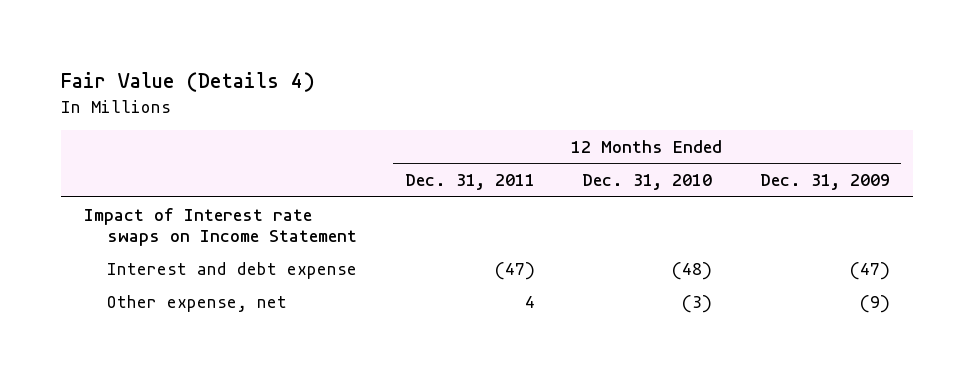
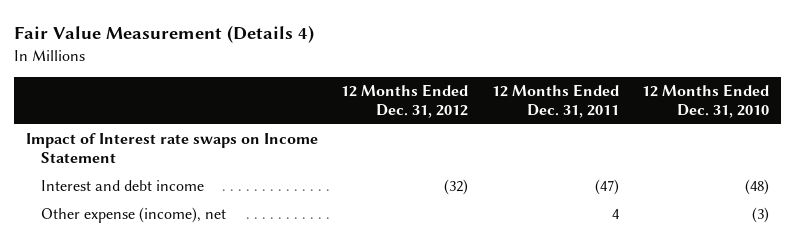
- Fair Value (Details 4)
+ Fair Value Measurement (Details 4)
- | 12 Months Ended Dec. 31, 2011 | 12 Months Ended Dec. 31, 2010 | 12 Months Ended Dec. 31, 2009
+ | 12 Months Ended Dec. 31, 2012 | 12 Months Ended Dec. 31, 2011 | 12 Months Ended Dec. 31, 2010
- Interest and debt expense | (47) | (48) | (47)
- Other expense, net | 4 | (3) | (9)
+ Interest and debt income | (32) | (47) | (48)
+ Other expense (income), net | | 4 | (3)

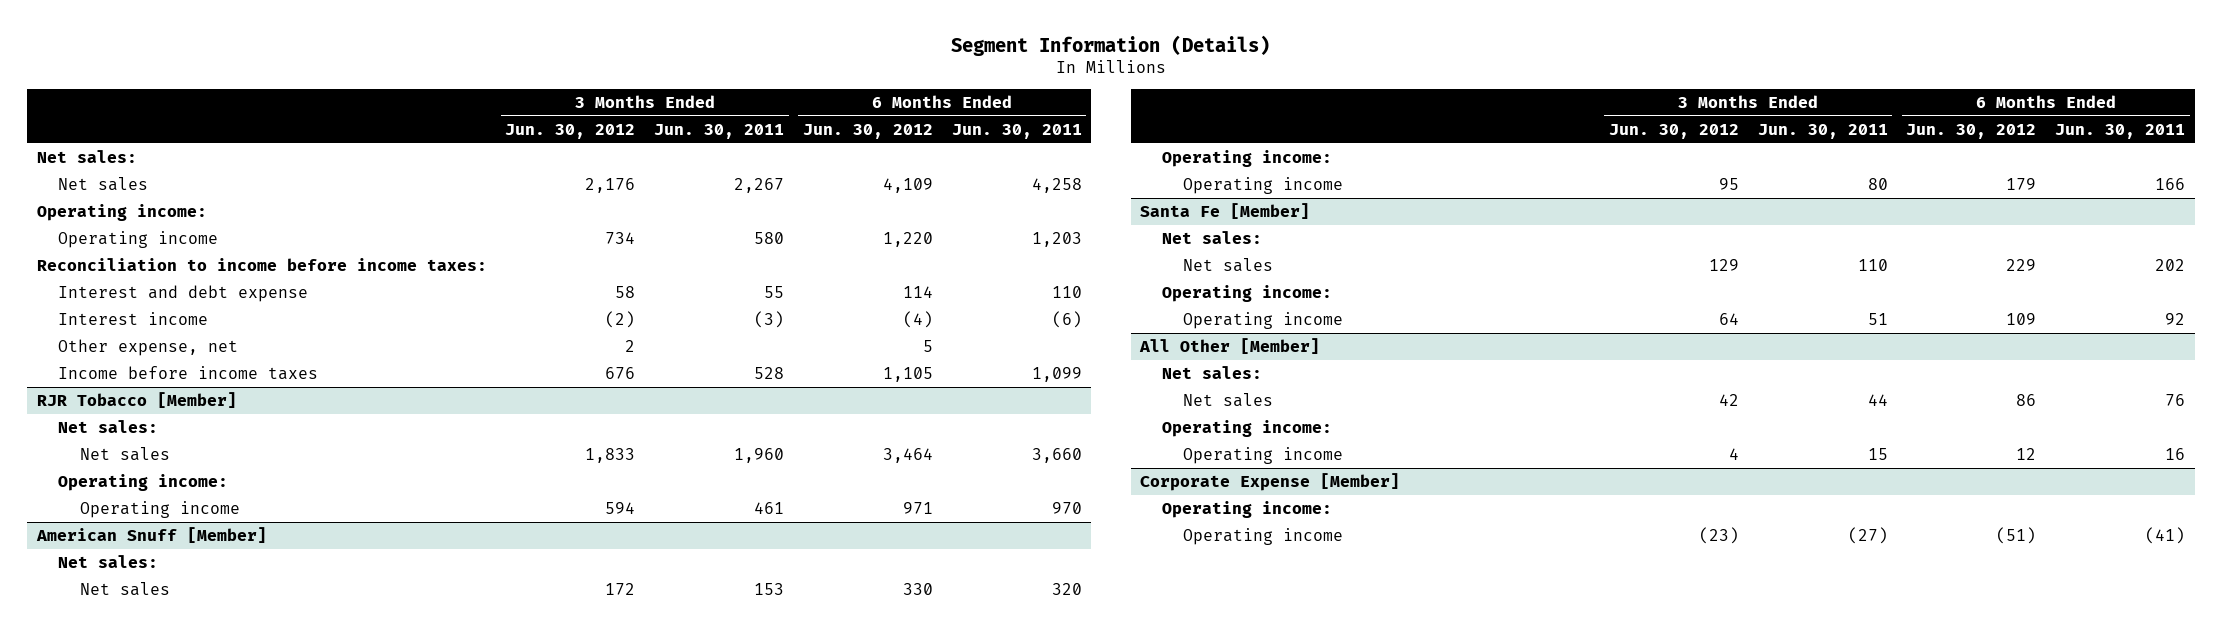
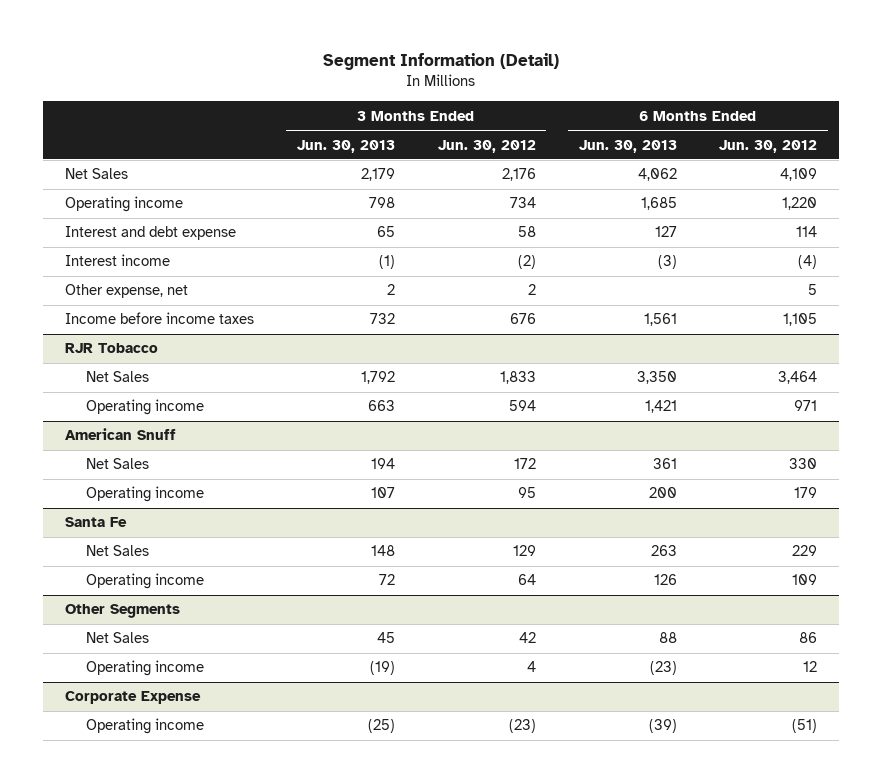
- Segment Information (Details)
+ Segment Information (Detail)
- | 3 Months Ended Jun. 30, 2012 | 3 Months Ended Jun. 30, 2011 | 6 Months Ended Jun. 30, 2012 | 6 Months Ended Jun. 30, 2011
+ | 3 Months Ended Jun. 30, 2013 | 3 Months Ended Jun. 30, 2012 | 6 Months Ended Jun. 30, 2013 | 6 Months Ended Jun. 30, 2012
- Net sales:
- Net sales | 2,176 | 2,267 | 4,109 | 4,258
- Operating income:
+ Net Sales | 2,179 | 2,176 | 4,062 | 4,109
- Reconciliation to income before income taxes:
- RJR Tobacco [Member]
- Net sales:
- Net sales | 1,833 | 1,960 | 3,464 | 3,660
- Operating income:
+ RJR Tobacco
+ Net Sales | 1,792 | 1,833 | 3,350 | 3,464
- American Snuff [Member]
- Net sales:
- Net sales | 172 | 153 | 330 | 320
- Operating income:
+ American Snuff
+ Net Sales | 194 | 172 | 361 | 330
- Santa Fe [Member]
- Net sales:
- Net sales | 129 | 110 | 229 | 202
- Operating income:
+ Santa Fe
+ Net Sales | 148 | 129 | 263 | 229
- All Other [Member]
- Net sales:
- Net sales | 42 | 44 | 86 | 76
- Operating income:
+ Other Segments
+ Net Sales | 45 | 42 | 88 | 86
- Corporate Expense [Member]
- Operating income:
+ Corporate Expense

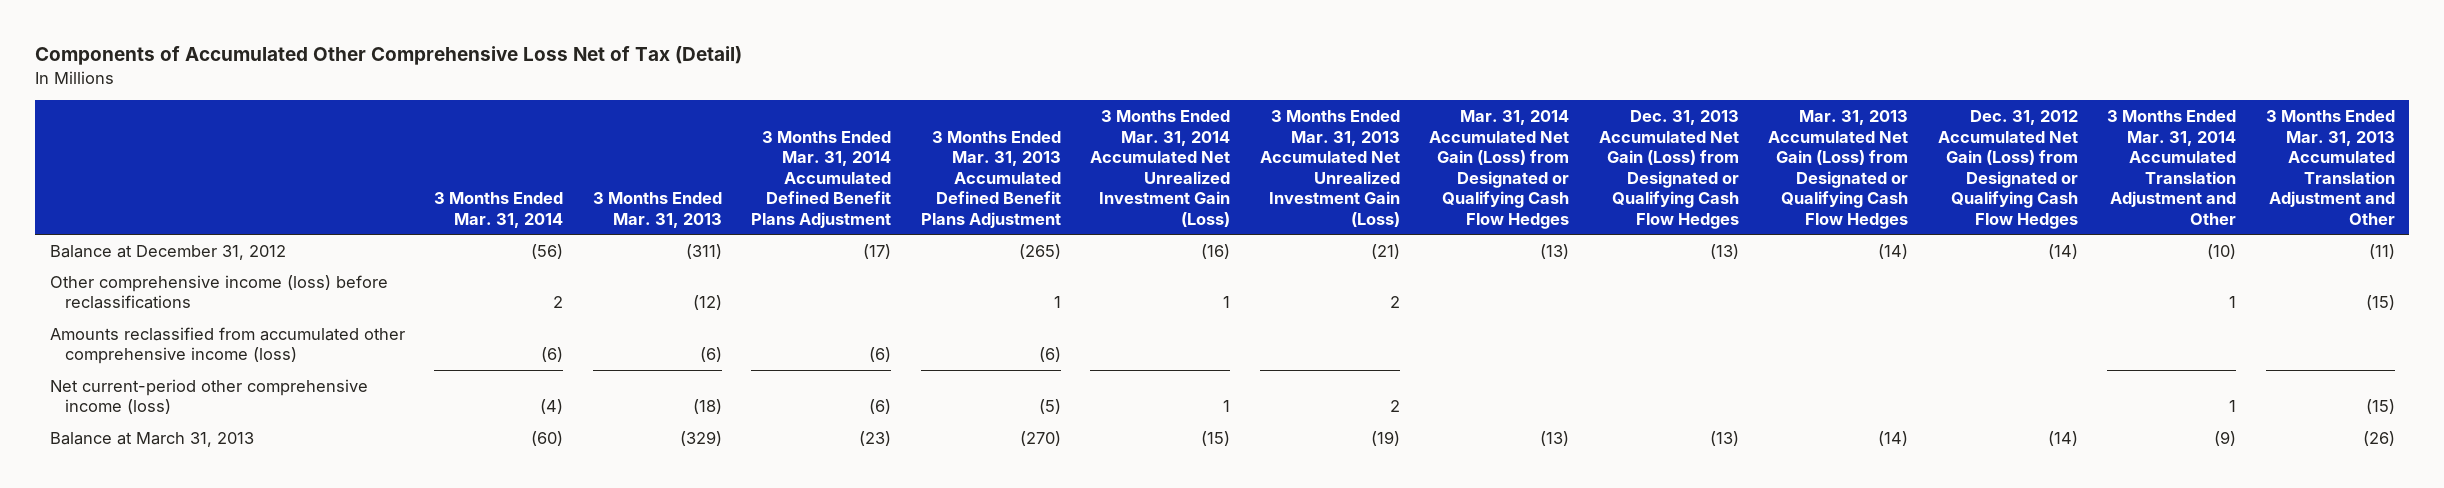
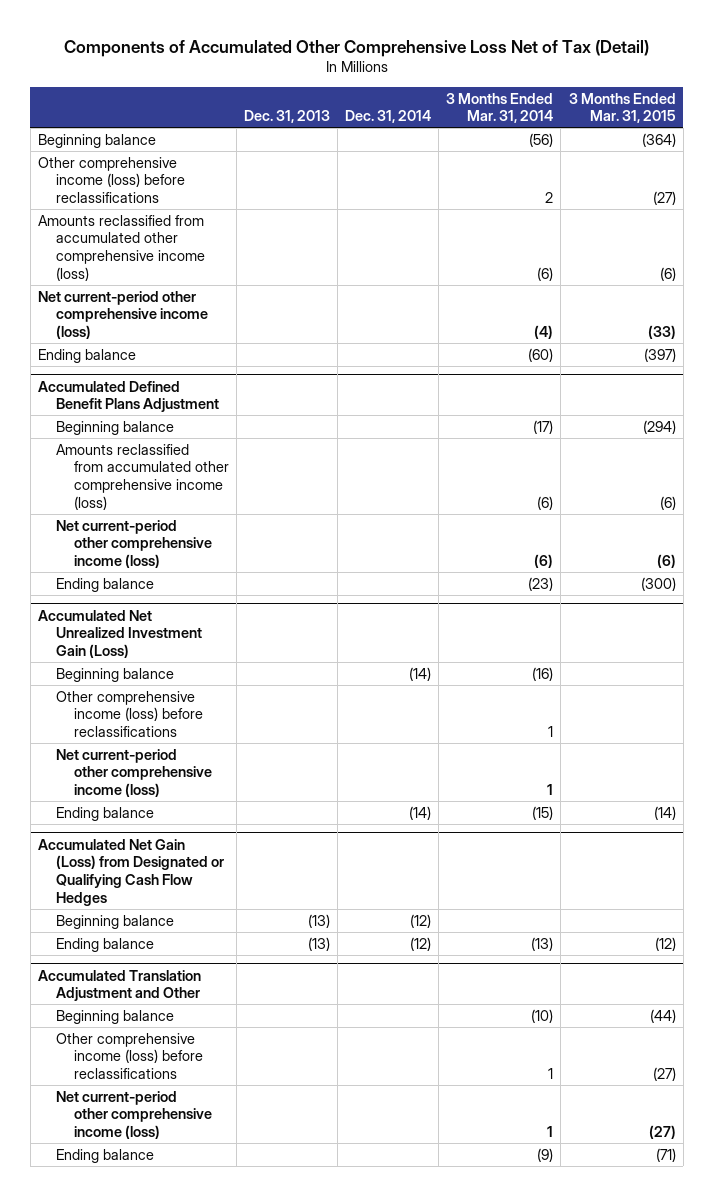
- | 3 Months Ended Mar. 31, 2014 | 3 Months Ended Mar. 31, 2013 | 3 Months Ended Mar. 31, 2014 Accumulated Defined Benefit Plans Adjustment | 3 Months Ended Mar. 31, 2013 Accumulated Defined Benefit Plans Adjustment | 3 Months Ended Mar. 31, 2014 Accumulated Net Unrealized Investment Gain (Loss) | 3 Months Ended Mar. 31, 2013 Accumulated Net Unrealized Investment Gain (Loss) | Mar. 31, 2014 Accumulated Net Gain (Loss) from Designated or Qualifying Cash Flow Hedges | Dec. 31, 2013 Accumulated Net Gain (Loss) from Designated or Qualifying Cash Flow Hedges | Mar. 31, 2013 Accumulated Net Gain (Loss) from Designated or Qualifying Cash Flow Hedges | Dec. 31, 2012 Accumulated Net Gain (Loss) from Designated or Qualifying Cash Flow Hedges | 3 Months Ended Mar. 31, 2014 Accumulated Translation Adjustment and Other | 3 Months Ended Mar. 31, 2013 Accumulated Translation Adjustment and Other
+ | Dec. 31, 2013 | Dec. 31, 2014 | 3 Months Ended Mar. 31, 2014 | 3 Months Ended Mar. 31, 2015
- Balance at December 31, 2012 | (56) | (311) | (17) | (265) | (16) | (21) | (13) | (13) | (14) | (14) | (10) | (11)
+ Beginning balance | | | (56) | (364)
- Balance at March 31, 2013 | (60) | (329) | (23) | (270) | (15) | (19) | (13) | (13) | (14) | (14) | (9) | (26)
+ Ending balance | | | (60) | (397)
+ Accumulated Defined Benefit Plans Adjustment
+ Beginning balance | | | (17) | (294)
+ Amounts reclassified from accumulated other comprehensive income (loss) | | | (6) | (6)
+ Net current-period other comprehensive income (loss) | | | (6) | (6)
+ Ending balance | | | (23) | (300)
+ Accumulated Net Unrealized Investment Gain (Loss)
+ Beginning balance | | (14) | (16) |
+ Other comprehensive income (loss) before reclassifications | | | 1 |
+ Net current-period other comprehensive income (loss) | | | 1 |
+ Ending balance | | (14) | (15) | (14)
+ Accumulated Net Gain (Loss) from Designated or Qualifying Cash Flow Hedges
+ Beginning balance | (13) | (12) | |
+ Ending balance | (13) | (12) | (13) | (12)
+ Accumulated Translation Adjustment and Other
+ Beginning balance | | | (10) | (44)
+ Other comprehensive income (loss) before reclassifications | | | 1 | (27)
+ Net current-period other comprehensive income (loss) | | | 1 | (27)
+ Ending balance | | | (9) | (71)

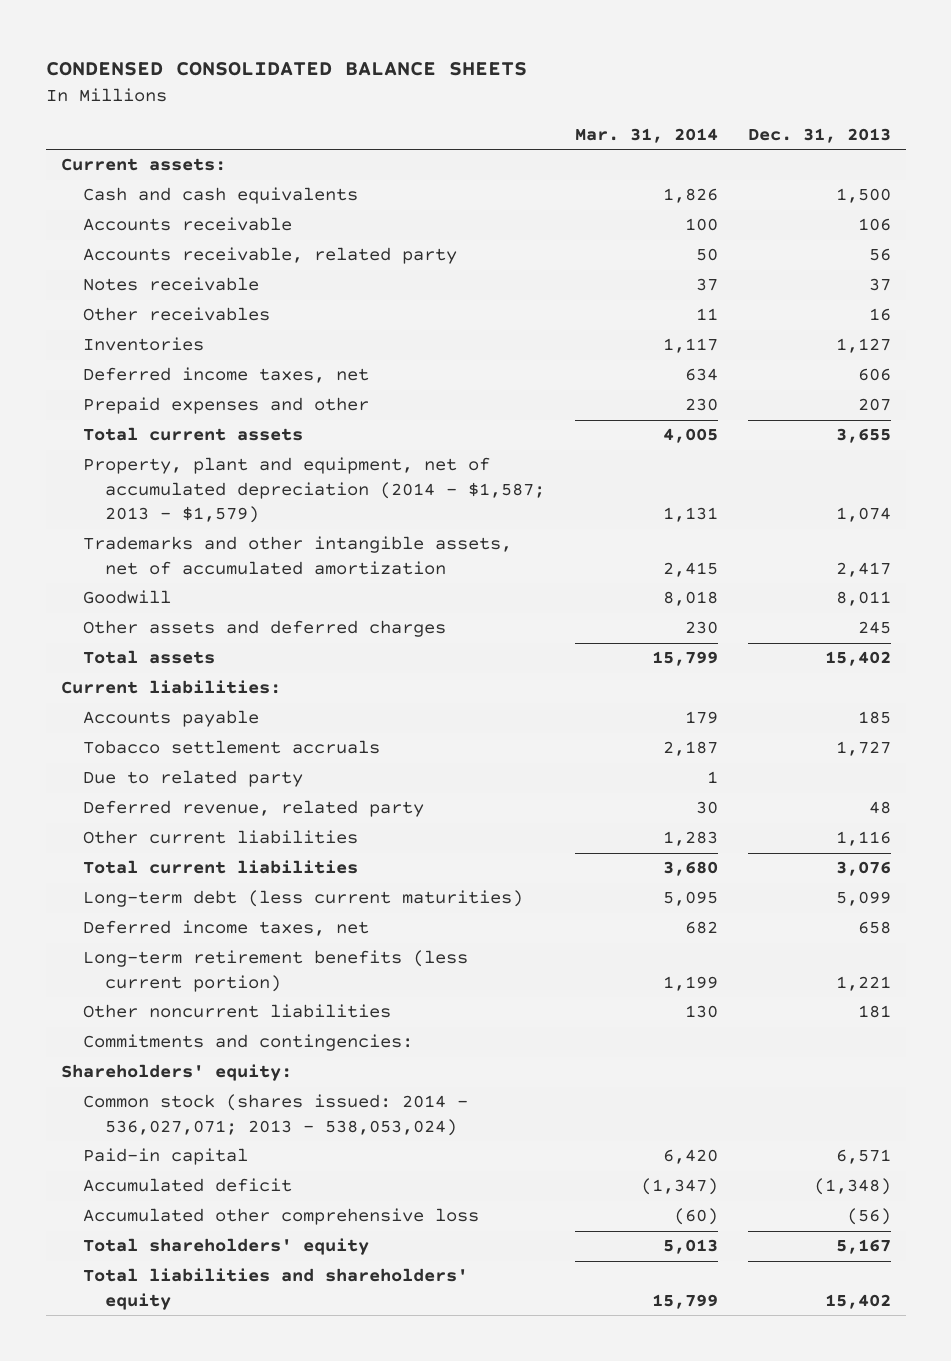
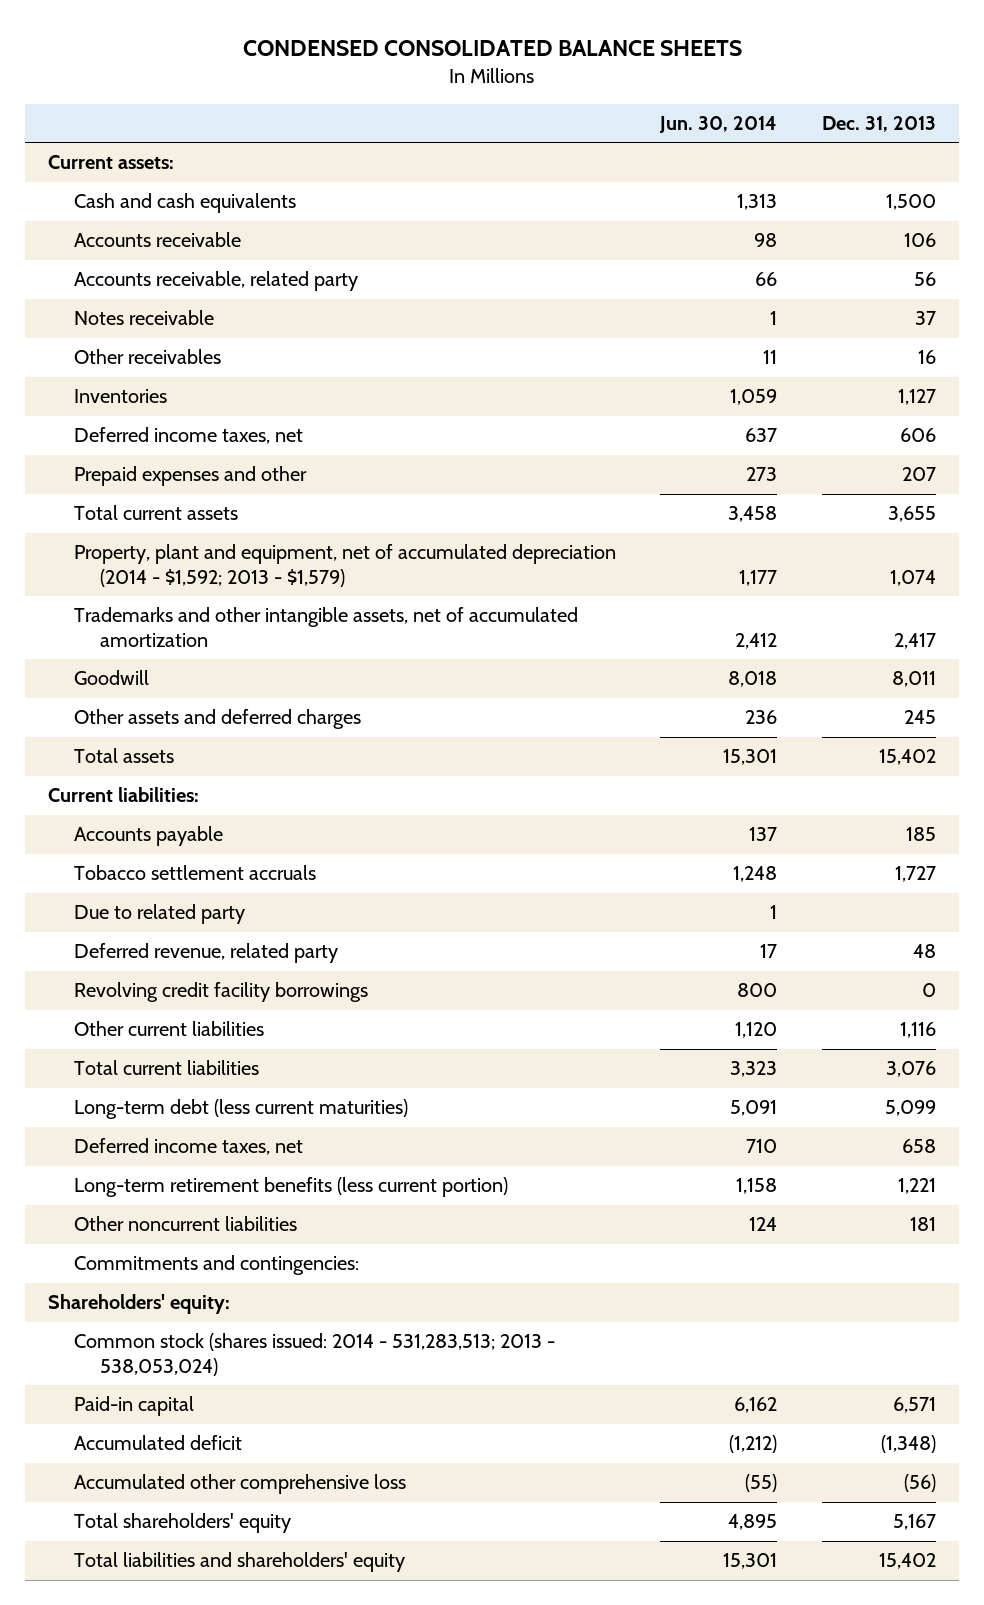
- | Mar. 31, 2014 | Dec. 31, 2013
+ | Jun. 30, 2014 | Dec. 31, 2013
- Property, plant and equipment, net of accumulated depreciation (2014 - $1,587; 2013 - $1,579) | 1,131 | 1,074
+ Property, plant and equipment, net of accumulated depreciation (2014 - $1,592; 2013 - $1,579) | 1,177 | 1,074
+ Revolving credit facility borrowings | 800 | 0
- Common stock (shares issued: 2014 - 536,027,071; 2013 - 538,053,024)
+ Common stock (shares issued: 2014 - 531,283,513; 2013 - 538,053,024)

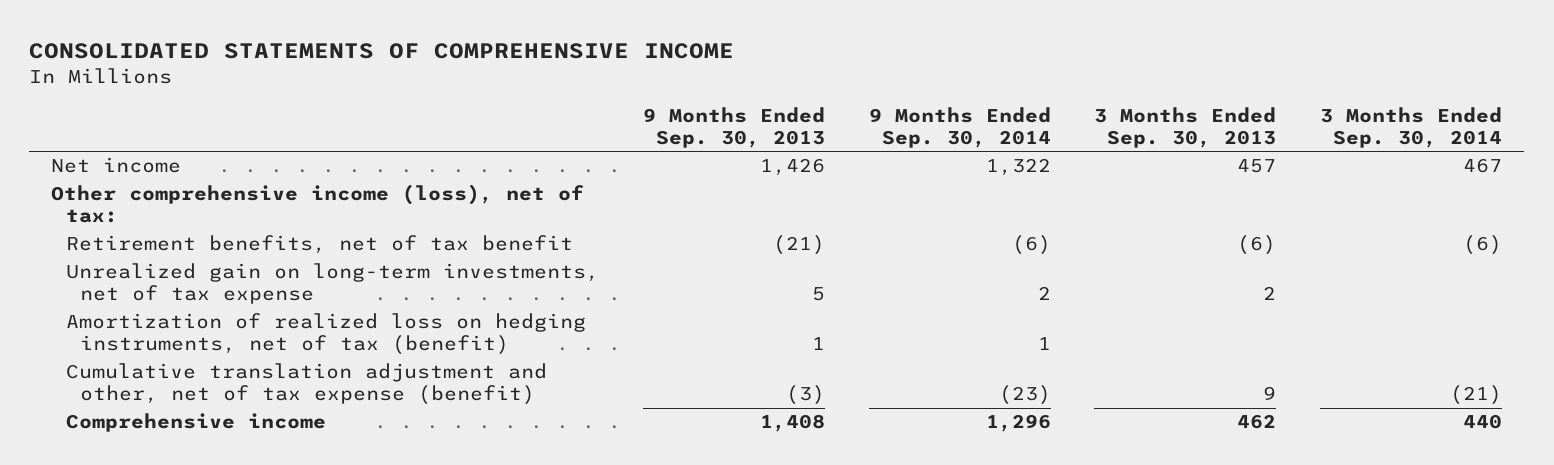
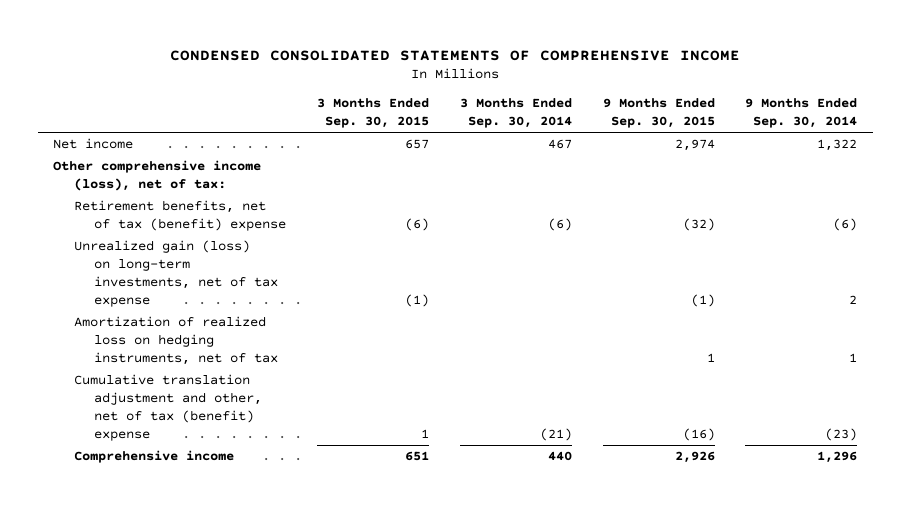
- CONSOLIDATED STATEMENTS OF COMPREHENSIVE INCOME
+ CONDENSED CONSOLIDATED STATEMENTS OF COMPREHENSIVE INCOME
- | 9 Months Ended Sep. 30, 2013 | 9 Months Ended Sep. 30, 2014 | 3 Months Ended Sep. 30, 2013 | 3 Months Ended Sep. 30, 2014
+ | 3 Months Ended Sep. 30, 2015 | 3 Months Ended Sep. 30, 2014 | 9 Months Ended Sep. 30, 2015 | 9 Months Ended Sep. 30, 2014
- Retirement benefits, net of tax benefit | (21) | (6) | (6) | (6)
- Unrealized gain on long-term investments, net of tax expense | 5 | 2 | 2 |
- Amortization of realized loss on hedging instruments, net of tax (benefit) | 1 | 1 | |
- Cumulative translation adjustment and other, net of tax expense (benefit) | (3) | (23) | 9 | (21)
+ Retirement benefits, net of tax (benefit) expense | (6) | (6) | (32) | (6)
+ Unrealized gain (loss) on long-term investments, net of tax expense | (1) | | (1) | 2
+ Amortization of realized loss on hedging instruments, net of tax | | | 1 | 1
+ Cumulative translation adjustment and other, net of tax (benefit) expense | 1 | (21) | (16) | (23)

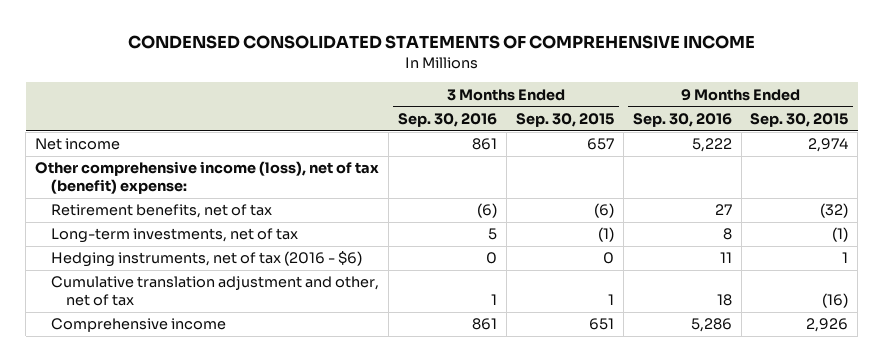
- | 3 Months Ended Sep. 30, 2015 | 3 Months Ended Sep. 30, 2014 | 9 Months Ended Sep. 30, 2015 | 9 Months Ended Sep. 30, 2014
+ | 3 Months Ended Sep. 30, 2016 | 3 Months Ended Sep. 30, 2015 | 9 Months Ended Sep. 30, 2016 | 9 Months Ended Sep. 30, 2015
- Other comprehensive income (loss), net of tax:
- Retirement benefits, net of tax (benefit) expense | (6) | (6) | (32) | (6)
- Unrealized gain (loss) on long-term investments, net of tax expense | (1) | | (1) | 2
- Amortization of realized loss on hedging instruments, net of tax | | | 1 | 1
- Cumulative translation adjustment and other, net of tax (benefit) expense | 1 | (21) | (16) | (23)
+ Other comprehensive income (loss), net of tax (benefit) expense:
+ Retirement benefits, net of tax | (6) | (6) | 27 | (32)
+ Long-term investments, net of tax | 5 | (1) | 8 | (1)
+ Hedging instruments, net of tax (2016 - $6) | 0 | 0 | 11 | 1
+ Cumulative translation adjustment and other, net of tax | 1 | 1 | 18 | (16)

